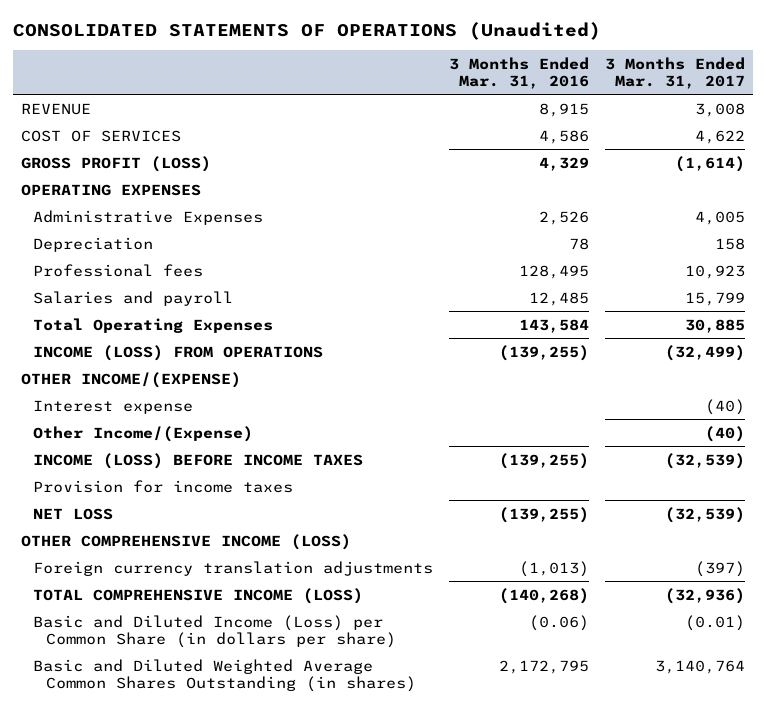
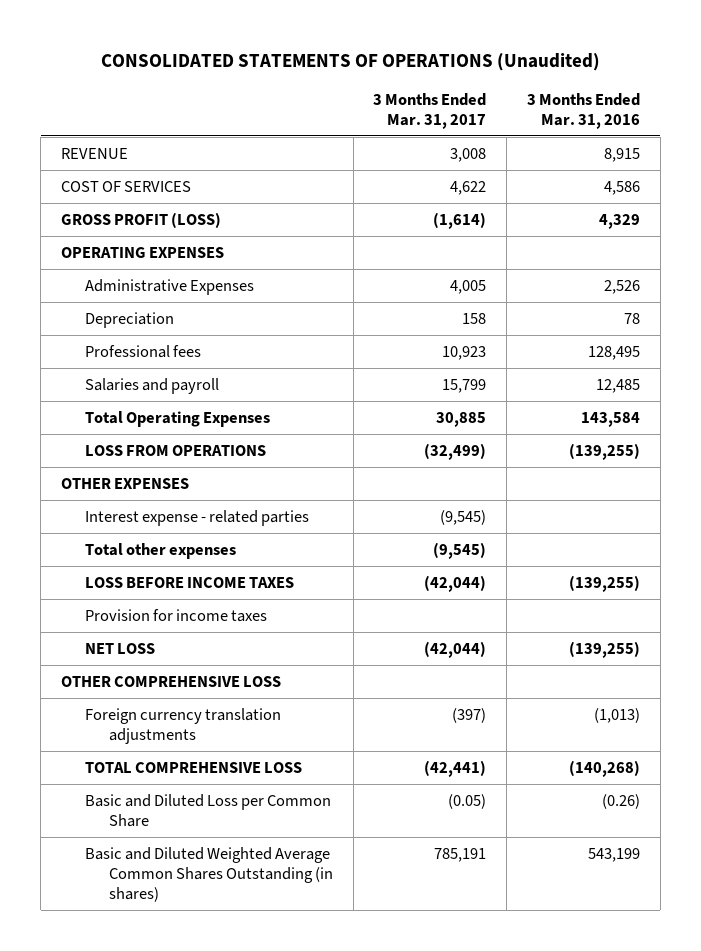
- | 3 Months Ended Mar. 31, 2016 | 3 Months Ended Mar. 31, 2017
+ | 3 Months Ended Mar. 31, 2017 | 3 Months Ended Mar. 31, 2016
- INCOME (LOSS) FROM OPERATIONS | (139,255) | (32,499)
- OTHER INCOME/(EXPENSE)
- Interest expense | | (40)
- Other Income/(Expense) | | (40)
- INCOME (LOSS) BEFORE INCOME TAXES | (139,255) | (32,539)
+ LOSS FROM OPERATIONS | (32,499) | (139,255)
+ OTHER EXPENSES
+ Interest expense - related parties | (9,545) |
+ Total other expenses | (9,545) |
+ LOSS BEFORE INCOME TAXES | (42,044) | (139,255)
- NET LOSS | (139,255) | (32,539)
- OTHER COMPREHENSIVE INCOME (LOSS)
+ NET LOSS | (42,044) | (139,255)
+ OTHER COMPREHENSIVE LOSS
- TOTAL COMPREHENSIVE INCOME (LOSS) | (140,268) | (32,936)
- Basic and Diluted Income (Loss) per Common Share (in dollars per share) | (0.06) | (0.01)
- Basic and Diluted Weighted Average Common Shares Outstanding (in shares) | 2,172,795 | 3,140,764
+ TOTAL COMPREHENSIVE LOSS | (42,441) | (140,268)
+ Basic and Diluted Loss per Common Share | (0.05) | (0.26)
+ Basic and Diluted Weighted Average Common Shares Outstanding (in shares) | 785,191 | 543,199

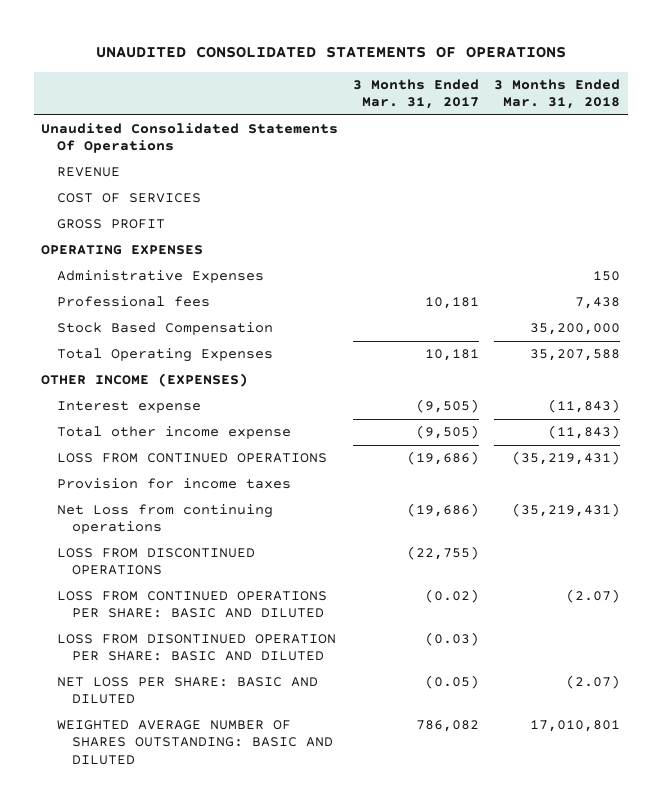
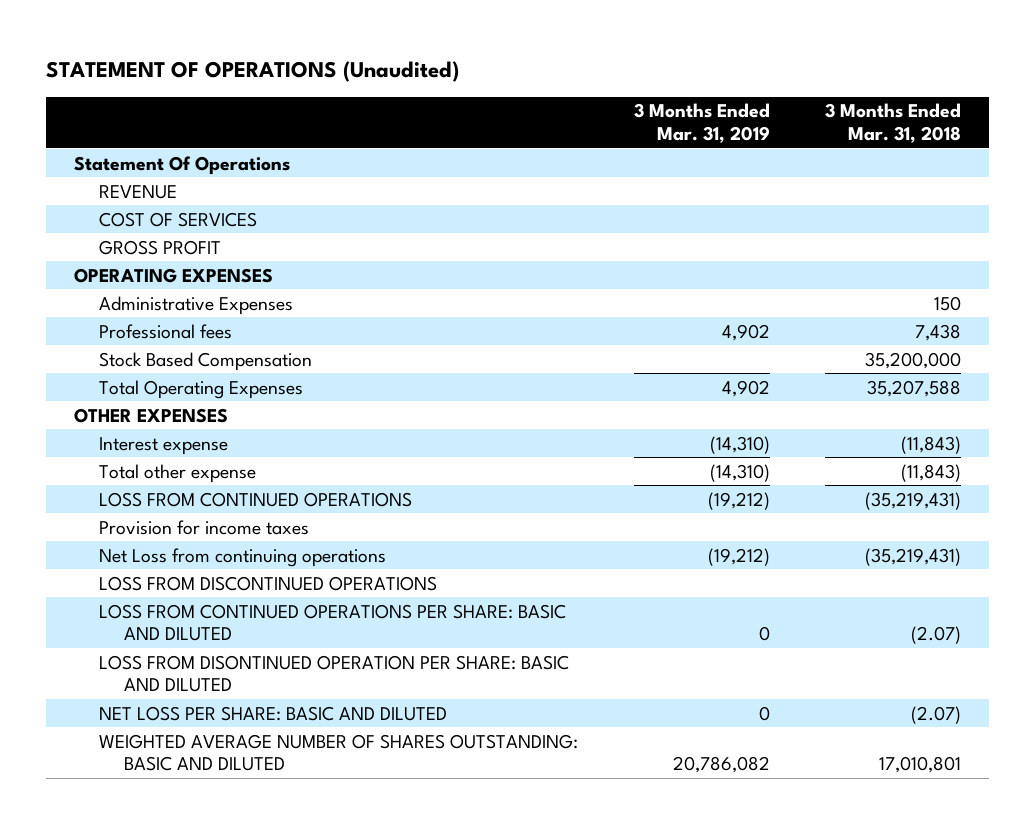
- UNAUDITED CONSOLIDATED STATEMENTS OF OPERATIONS
+ STATEMENT OF OPERATIONS (Unaudited)
- | 3 Months Ended Mar. 31, 2017 | 3 Months Ended Mar. 31, 2018
+ | 3 Months Ended Mar. 31, 2019 | 3 Months Ended Mar. 31, 2018
- Unaudited Consolidated Statements Of Operations
+ Statement Of Operations
- OTHER INCOME (EXPENSES)
+ OTHER EXPENSES
- Total other income expense | (9,505) | (11,843)
+ Total other expense | (14,310) | (11,843)

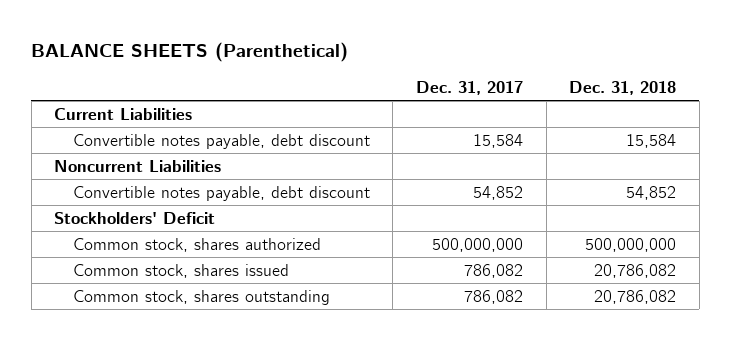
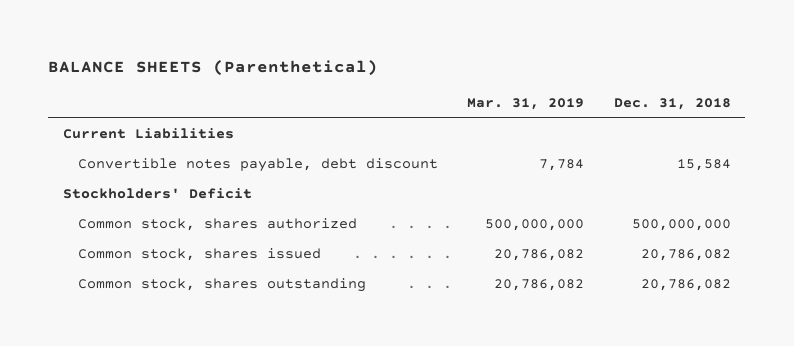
- | Dec. 31, 2017 | Dec. 31, 2018
+ | Mar. 31, 2019 | Dec. 31, 2018
- Noncurrent Liabilities
- Convertible notes payable, debt discount | 54,852 | 54,852

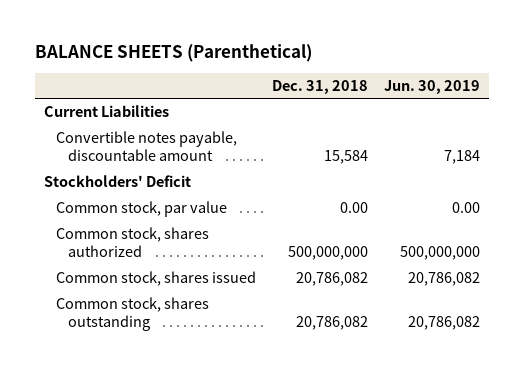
- | Mar. 31, 2019 | Dec. 31, 2018
+ | Dec. 31, 2018 | Jun. 30, 2019
- Convertible notes payable, debt discount | 7,784 | 15,584
+ Convertible notes payable, discountable amount | 15,584 | 7,184
+ Common stock, par value | 0.00 | 0.00

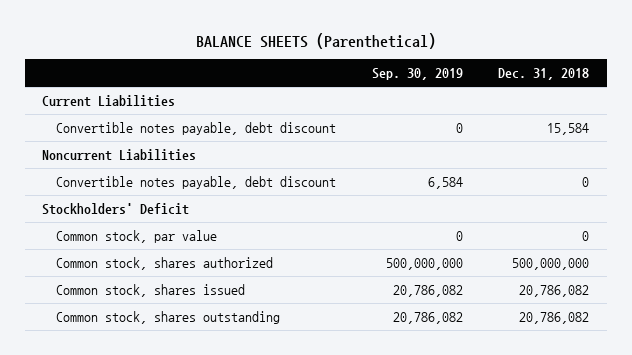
- | Dec. 31, 2018 | Jun. 30, 2019
+ | Sep. 30, 2019 | Dec. 31, 2018
- Convertible notes payable, discountable amount | 15,584 | 7,184
+ Convertible notes payable, debt discount | 0 | 15,584
+ Noncurrent Liabilities
+ Convertible notes payable, debt discount | 6,584 | 0
- Common stock, par value | 0.00 | 0.00
+ Common stock, par value | 0 | 0

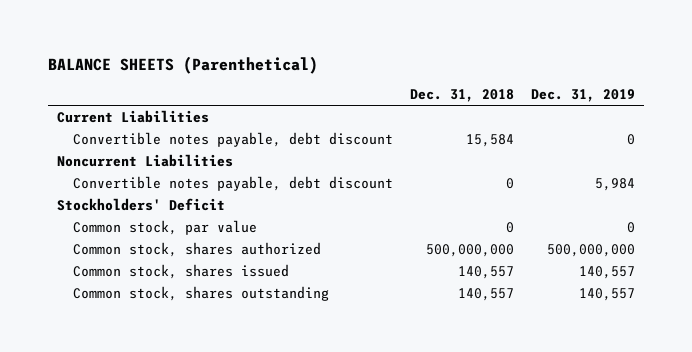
- | Sep. 30, 2019 | Dec. 31, 2018
+ | Dec. 31, 2018 | Dec. 31, 2019
- Common stock, shares issued | 20,786,082 | 20,786,082
- Common stock, shares outstanding | 20,786,082 | 20,786,082
+ Common stock, shares issued | 140,557 | 140,557
+ Common stock, shares outstanding | 140,557 | 140,557

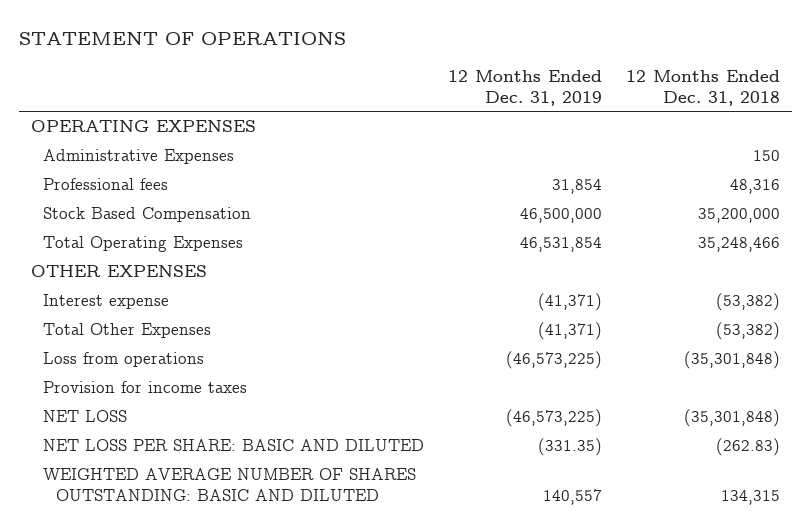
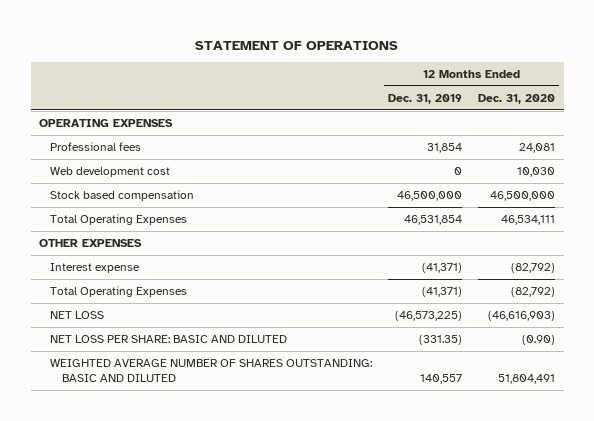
- | 12 Months Ended Dec. 31, 2019 | 12 Months Ended Dec. 31, 2018
+ | 12 Months Ended Dec. 31, 2019 | 12 Months Ended Dec. 31, 2020
- Administrative Expenses | | 150
- Stock Based Compensation | 46,500,000 | 35,200,000
+ Web development cost | 0 | 10,030
+ Stock based compensation | 46,500,000 | 46,500,000
- Total Other Expenses | (41,371) | (53,382)
- Loss from operations | (46,573,225) | (35,301,848)
- Provision for income taxes
+ Total Operating Expenses | (41,371) | (82,792)

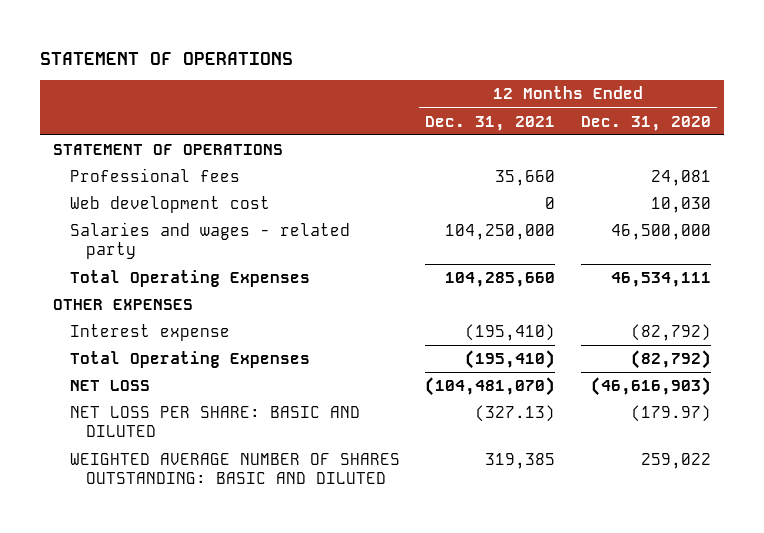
- | 12 Months Ended Dec. 31, 2019 | 12 Months Ended Dec. 31, 2020
+ | 12 Months Ended Dec. 31, 2021 | 12 Months Ended Dec. 31, 2020
- OPERATING EXPENSES
+ STATEMENT OF OPERATIONS
- Stock based compensation | 46,500,000 | 46,500,000
+ Salaries and wages - related party | 104,250,000 | 46,500,000
- NET LOSS PER SHARE: BASIC AND DILUTED | (331.35) | (0.90)
- WEIGHTED AVERAGE NUMBER OF SHARES OUTSTANDING: BASIC AND DILUTED | 140,557 | 51,804,491
+ NET LOSS PER SHARE: BASIC AND DILUTED | (327.13) | (179.97)
+ WEIGHTED AVERAGE NUMBER OF SHARES OUTSTANDING: BASIC AND DILUTED | 319,385 | 259,022

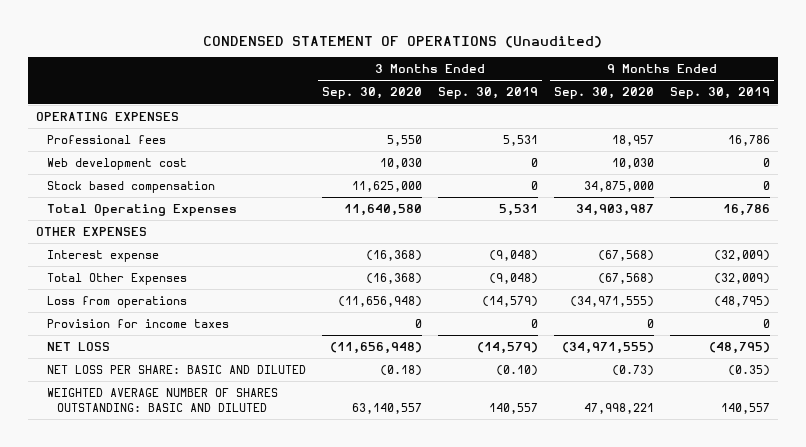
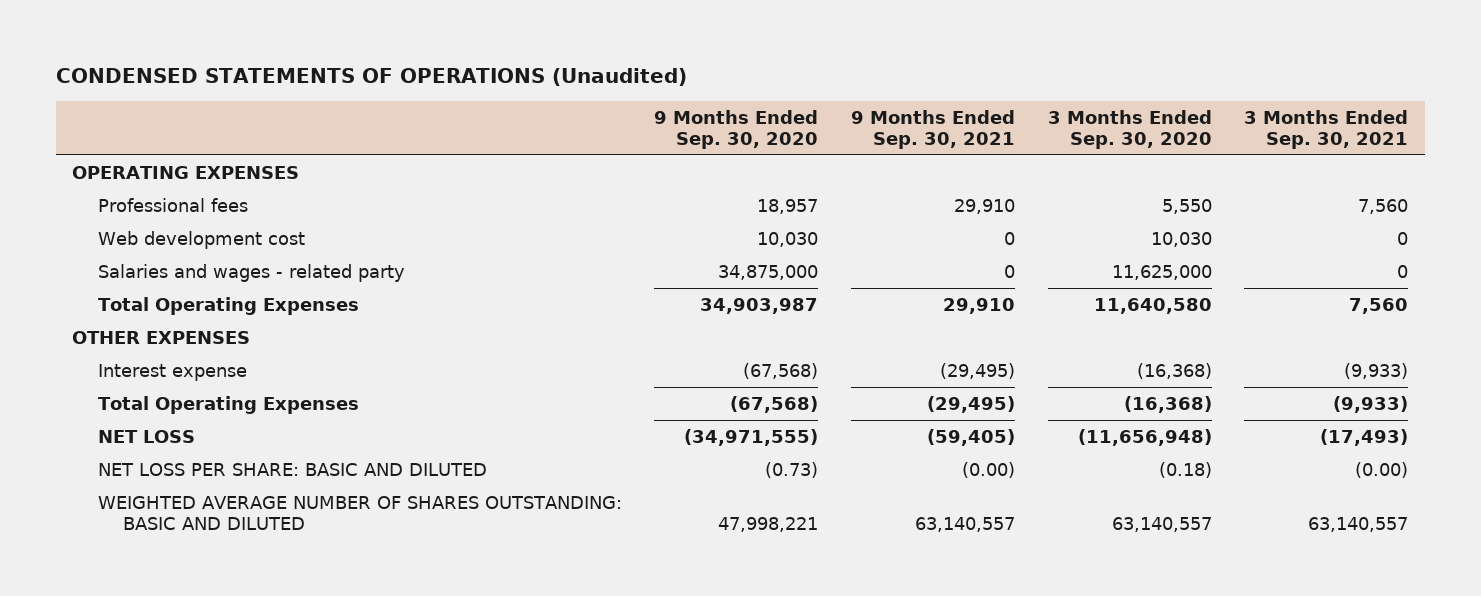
- CONDENSED STATEMENT OF OPERATIONS (Unaudited)
+ CONDENSED STATEMENTS OF OPERATIONS (Unaudited)
- | 3 Months Ended Sep. 30, 2020 | 3 Months Ended Sep. 30, 2019 | 9 Months Ended Sep. 30, 2020 | 9 Months Ended Sep. 30, 2019
+ | 9 Months Ended Sep. 30, 2020 | 9 Months Ended Sep. 30, 2021 | 3 Months Ended Sep. 30, 2020 | 3 Months Ended Sep. 30, 2021
- Stock based compensation | 11,625,000 | 0 | 34,875,000 | 0
+ Salaries and wages - related party | 34,875,000 | 0 | 11,625,000 | 0
- Total Other Expenses | (16,368) | (9,048) | (67,568) | (32,009)
- Loss from operations | (11,656,948) | (14,579) | (34,971,555) | (48,795)
- Provision for income taxes | 0 | 0 | 0 | 0
+ Total Operating Expenses | (67,568) | (29,495) | (16,368) | (9,933)

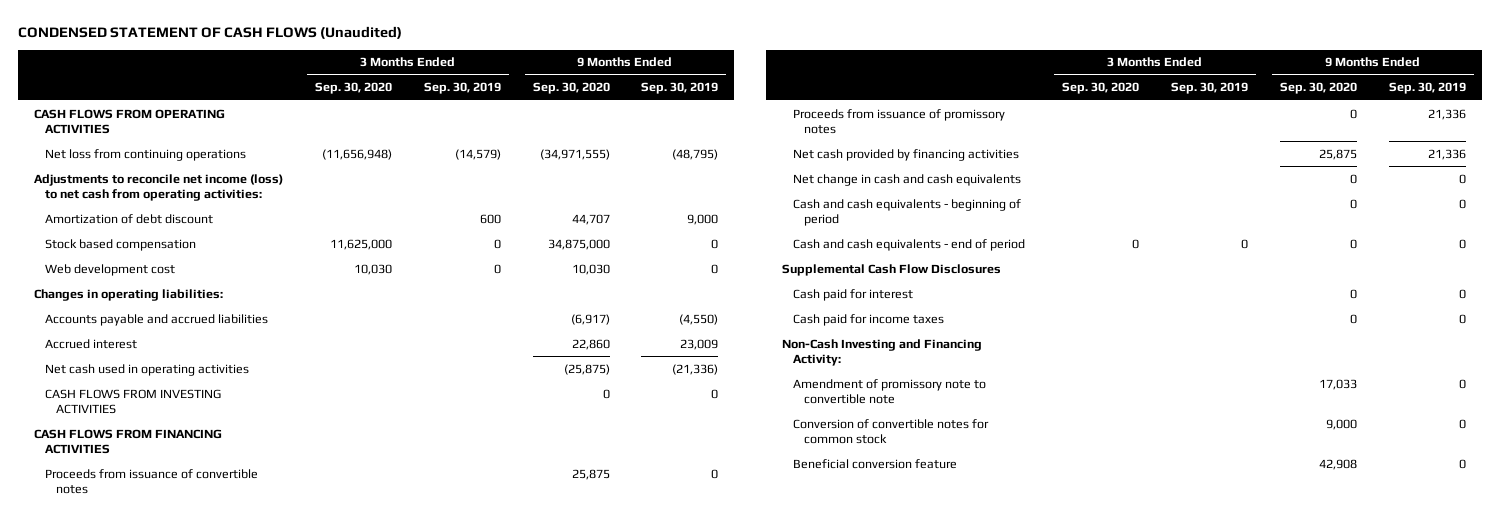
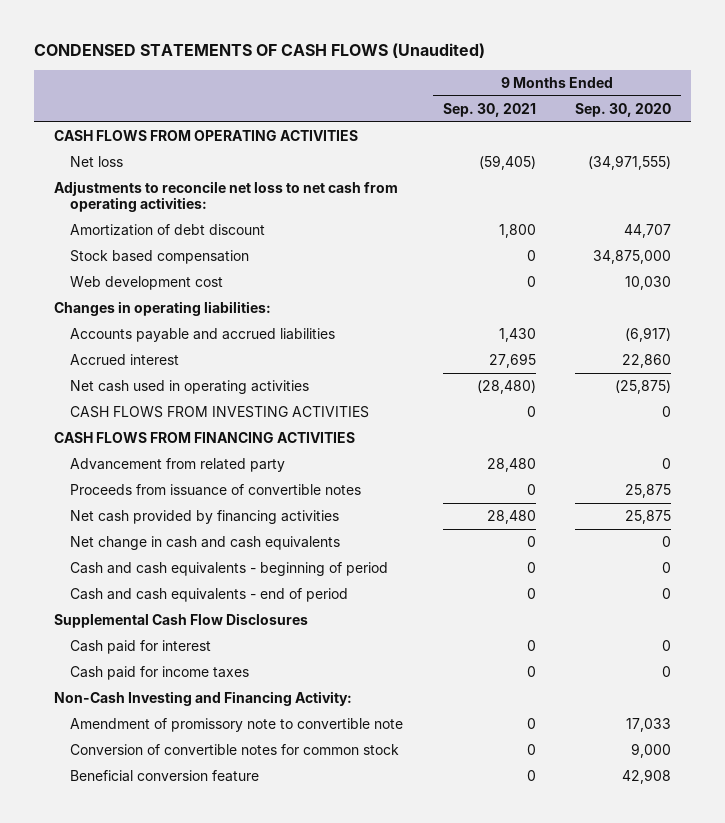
- CONDENSED STATEMENT OF CASH FLOWS (Unaudited)
+ CONDENSED STATEMENTS OF CASH FLOWS (Unaudited)
- | 3 Months Ended Sep. 30, 2020 | 3 Months Ended Sep. 30, 2019 | 9 Months Ended Sep. 30, 2020 | 9 Months Ended Sep. 30, 2019
+ | 9 Months Ended Sep. 30, 2021 | 9 Months Ended Sep. 30, 2020
- Net loss from continuing operations | (11,656,948) | (14,579) | (34,971,555) | (48,795)
- Adjustments to reconcile net income (loss) to net cash from operating activities:
+ Net loss | (59,405) | (34,971,555)
+ Adjustments to reconcile net loss to net cash from operating activities:
+ Advancement from related party | 28,480 | 0
- Proceeds from issuance of promissory notes | | | 0 | 21,336

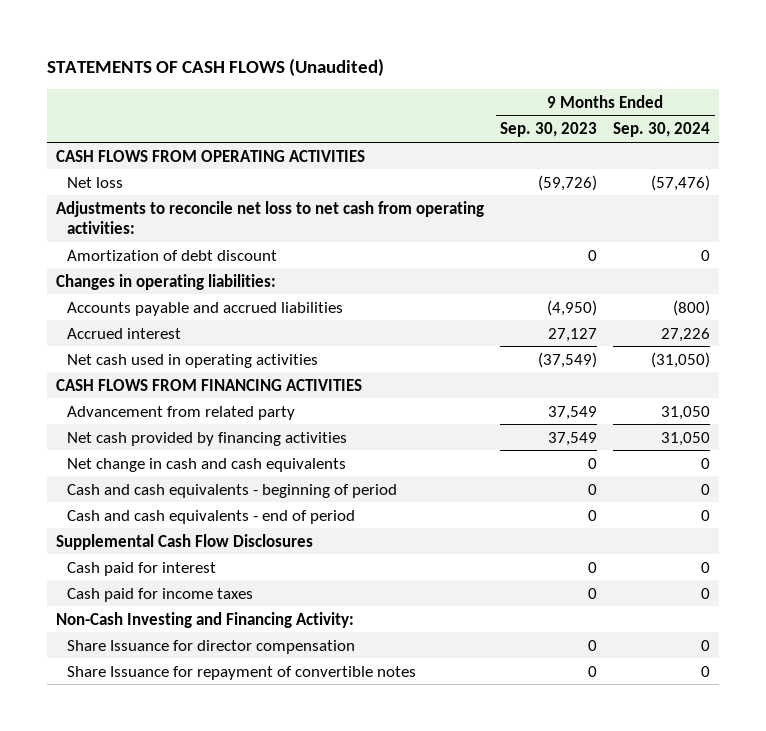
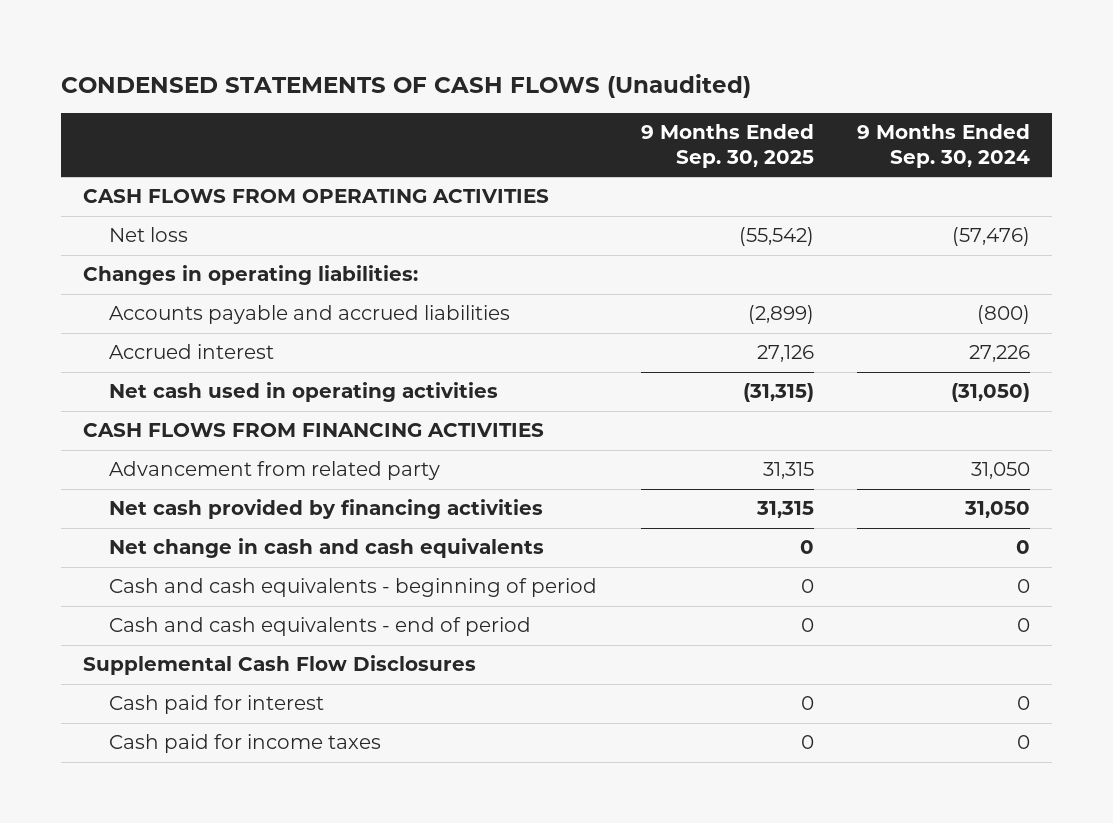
- STATEMENTS OF CASH FLOWS (Unaudited)
+ CONDENSED STATEMENTS OF CASH FLOWS (Unaudited)
- | 9 Months Ended Sep. 30, 2023 | 9 Months Ended Sep. 30, 2024
+ | 9 Months Ended Sep. 30, 2025 | 9 Months Ended Sep. 30, 2024
- Adjustments to reconcile net loss to net cash from operating activities:
- Amortization of debt discount | 0 | 0
- Non-Cash Investing and Financing Activity:
- Share Issuance for director compensation | 0 | 0
- Share Issuance for repayment of convertible notes | 0 | 0

